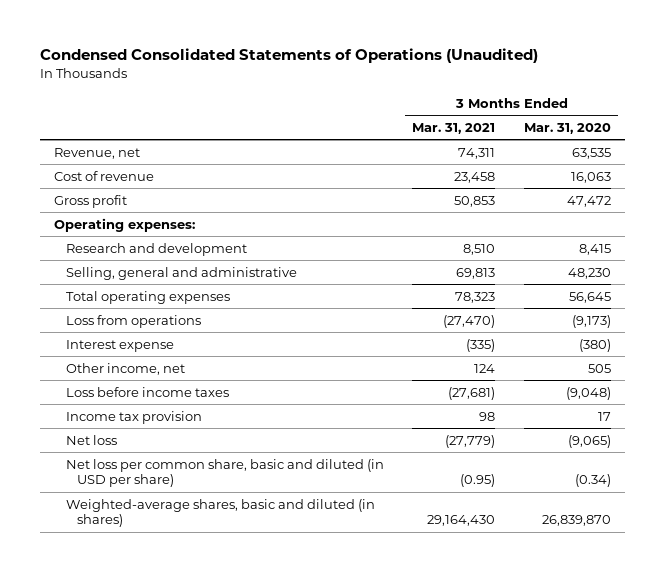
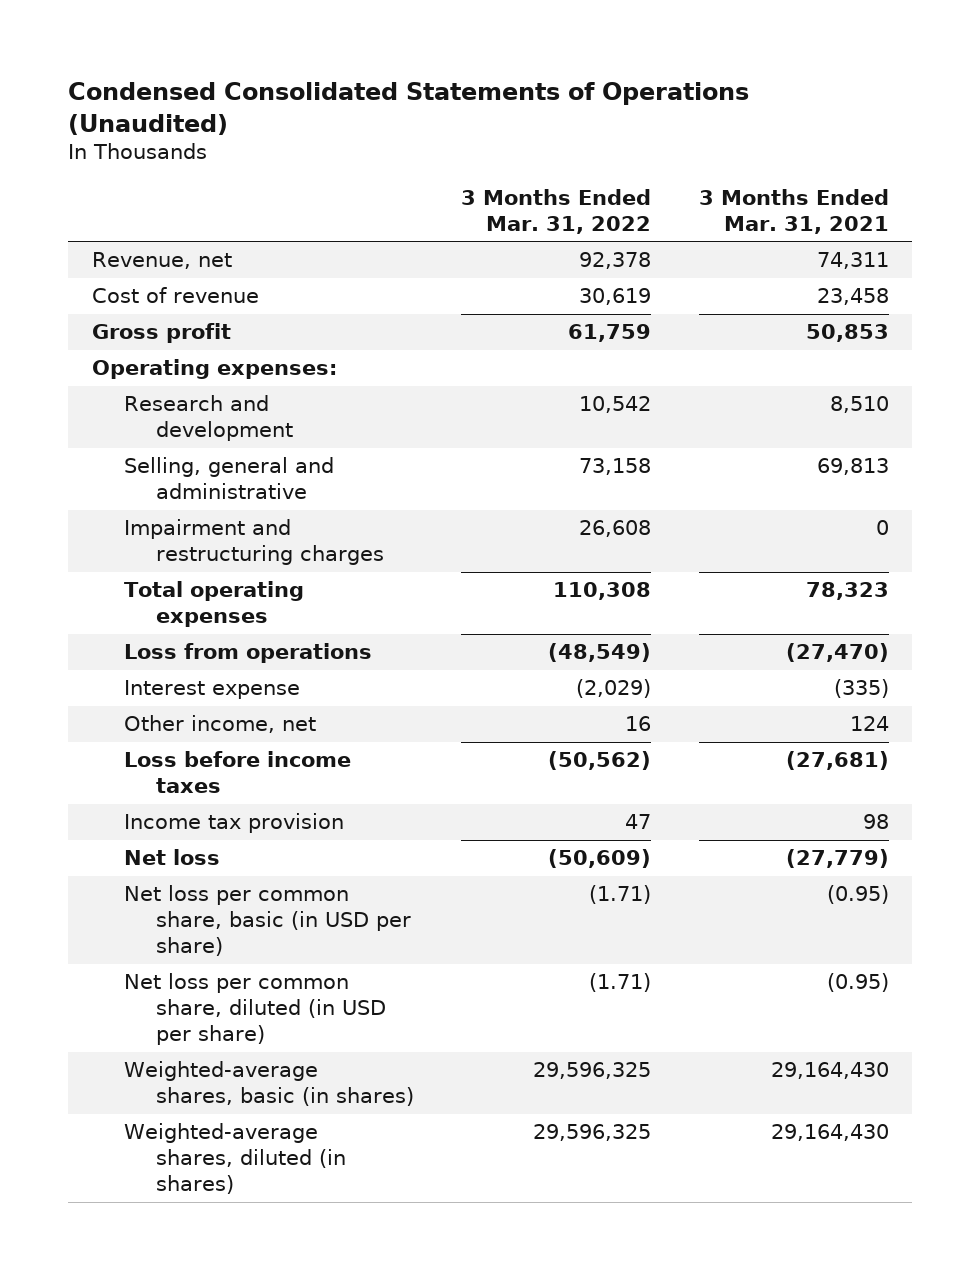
- | 3 Months Ended Mar. 31, 2021 | 3 Months Ended Mar. 31, 2020
+ | 3 Months Ended Mar. 31, 2022 | 3 Months Ended Mar. 31, 2021
+ Impairment and restructuring charges | 26,608 | 0
- Net loss per common share, basic and diluted (in USD per share) | (0.95) | (0.34)
- Weighted-average shares, basic and diluted (in shares) | 29,164,430 | 26,839,870
+ Net loss per common share, basic (in USD per share) | (1.71) | (0.95)
+ Net loss per common share, diluted (in USD per share) | (1.71) | (0.95)
+ Weighted-average shares, basic (in shares) | 29,596,325 | 29,164,430
+ Weighted-average shares, diluted (in shares) | 29,596,325 | 29,164,430

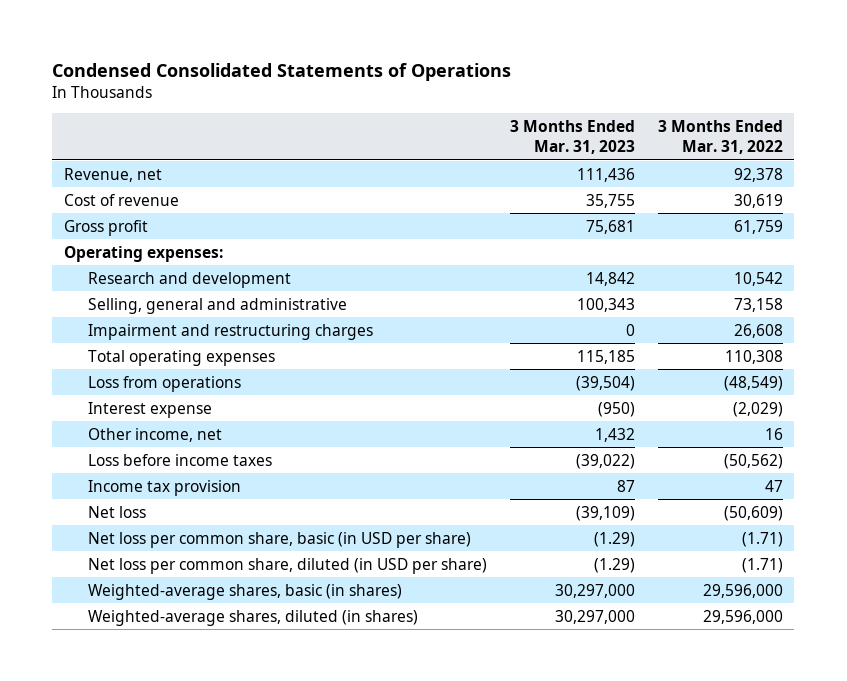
- Condensed Consolidated Statements of Operations (Unaudited)
+ Condensed Consolidated Statements of Operations
- | 3 Months Ended Mar. 31, 2022 | 3 Months Ended Mar. 31, 2021
+ | 3 Months Ended Mar. 31, 2023 | 3 Months Ended Mar. 31, 2022
- Weighted-average shares, basic (in shares) | 29,596,325 | 29,164,430
- Weighted-average shares, diluted (in shares) | 29,596,325 | 29,164,430
+ Weighted-average shares, basic (in shares) | 30,297,000 | 29,596,000
+ Weighted-average shares, diluted (in shares) | 30,297,000 | 29,596,000

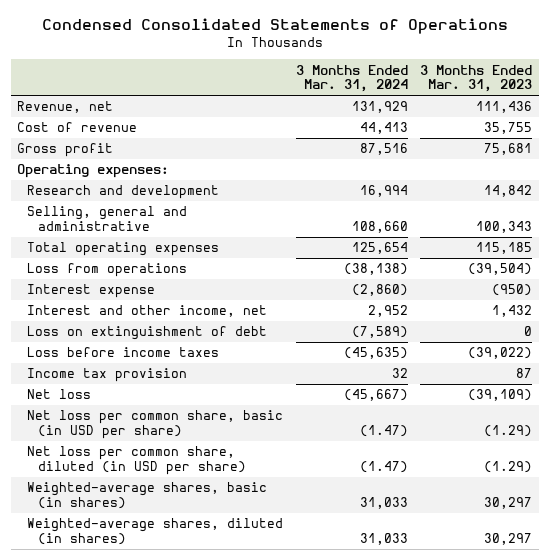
- | 3 Months Ended Mar. 31, 2023 | 3 Months Ended Mar. 31, 2022
+ | 3 Months Ended Mar. 31, 2024 | 3 Months Ended Mar. 31, 2023
- Impairment and restructuring charges | 0 | 26,608
- Other income, net | 1,432 | 16
+ Interest and other income, net | 2,952 | 1,432
+ Loss on extinguishment of debt | (7,589) | 0
- Weighted-average shares, basic (in shares) | 30,297,000 | 29,596,000
- Weighted-average shares, diluted (in shares) | 30,297,000 | 29,596,000
+ Weighted-average shares, basic (in shares) | 31,033 | 30,297
+ Weighted-average shares, diluted (in shares) | 31,033 | 30,297

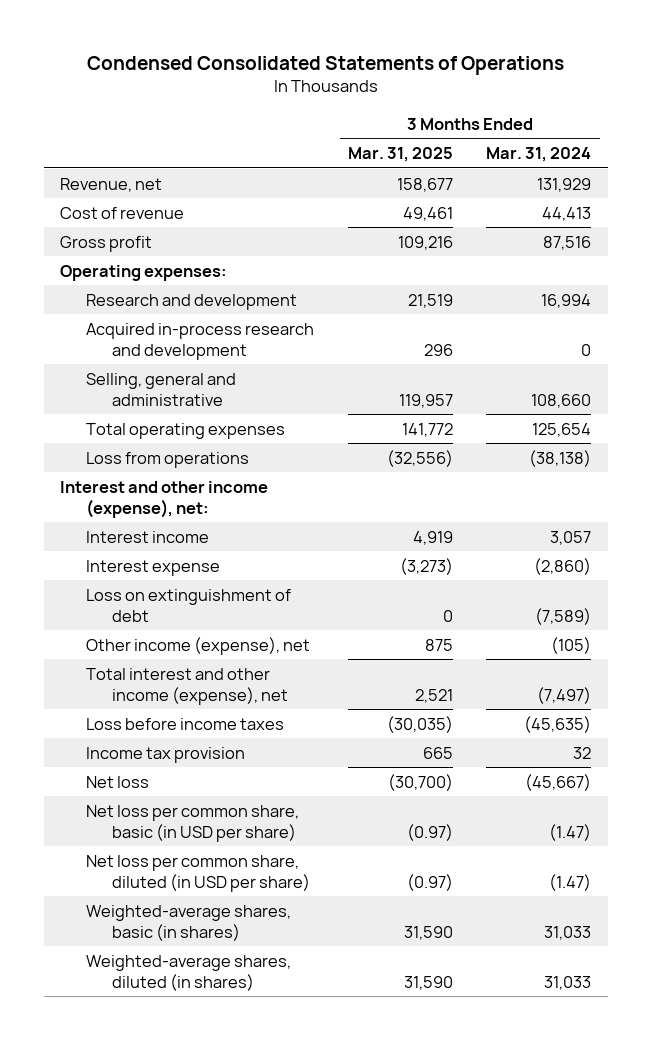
- | 3 Months Ended Mar. 31, 2024 | 3 Months Ended Mar. 31, 2023
+ | 3 Months Ended Mar. 31, 2025 | 3 Months Ended Mar. 31, 2024
+ Acquired in-process research and development | 296 | 0
+ Interest and other income (expense), net:
+ Interest income | 4,919 | 3,057
- Interest and other income, net | 2,952 | 1,432
+ Other income (expense), net | 875 | (105)
+ Total interest and other income (expense), net | 2,521 | (7,497)

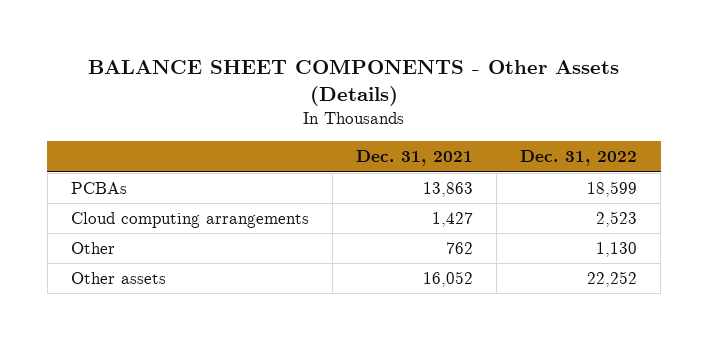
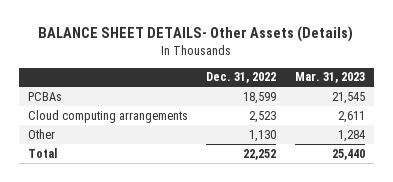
- BALANCE SHEET COMPONENTS - Other Assets (Details)
+ BALANCE SHEET DETAILS- Other Assets (Details)
- | Dec. 31, 2021 | Dec. 31, 2022
+ | Dec. 31, 2022 | Mar. 31, 2023
- Other assets | 16,052 | 22,252
+ Total | 22,252 | 25,440

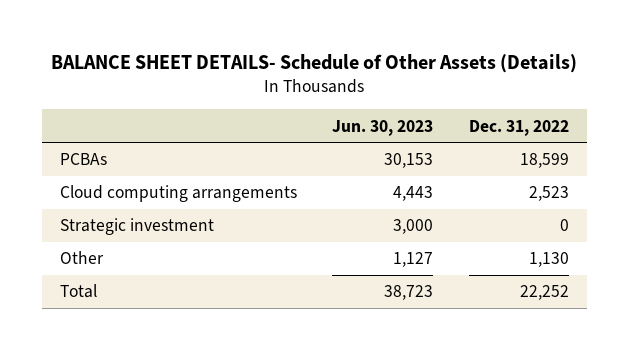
- BALANCE SHEET DETAILS- Other Assets (Details)
+ BALANCE SHEET DETAILS- Schedule of Other Assets (Details)
- | Dec. 31, 2022 | Mar. 31, 2023
+ | Jun. 30, 2023 | Dec. 31, 2022
+ Strategic investment | 3,000 | 0

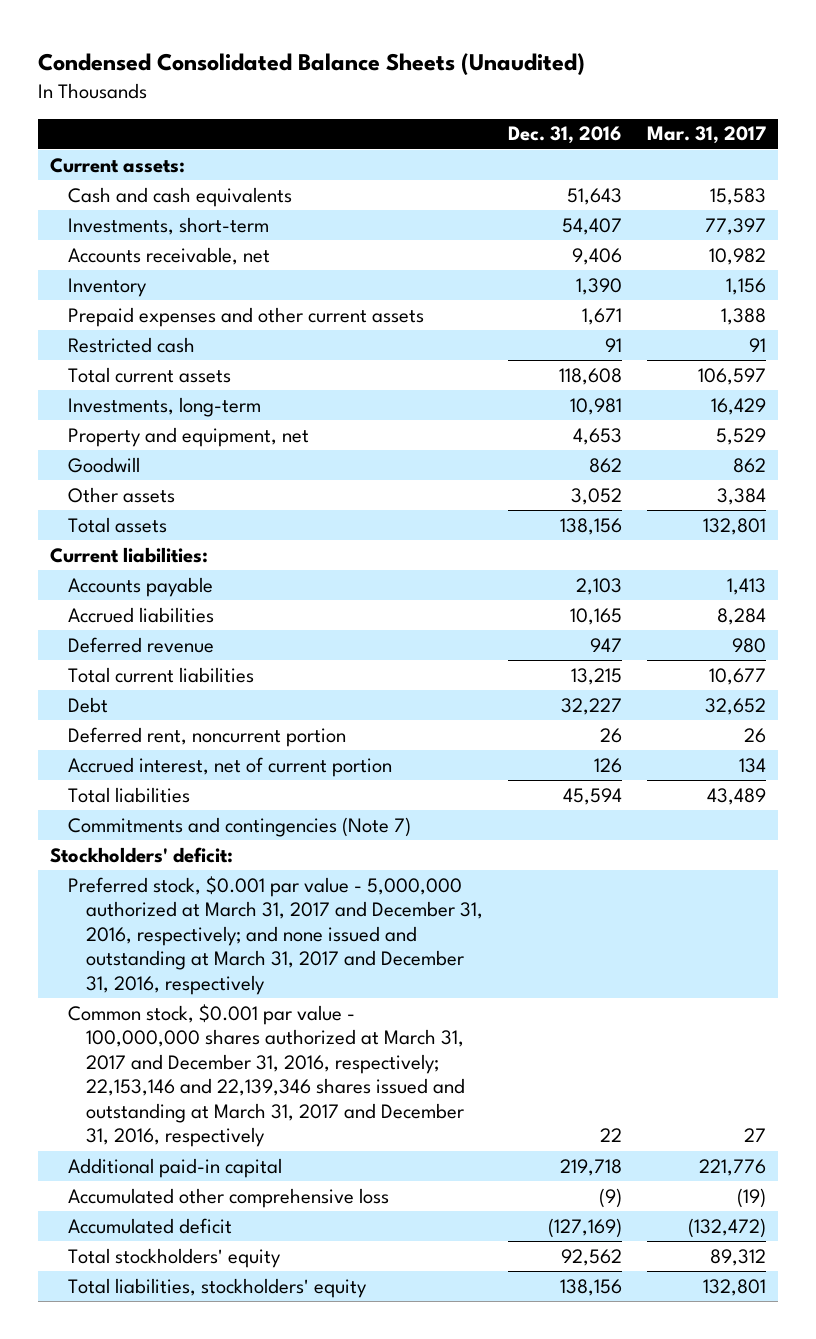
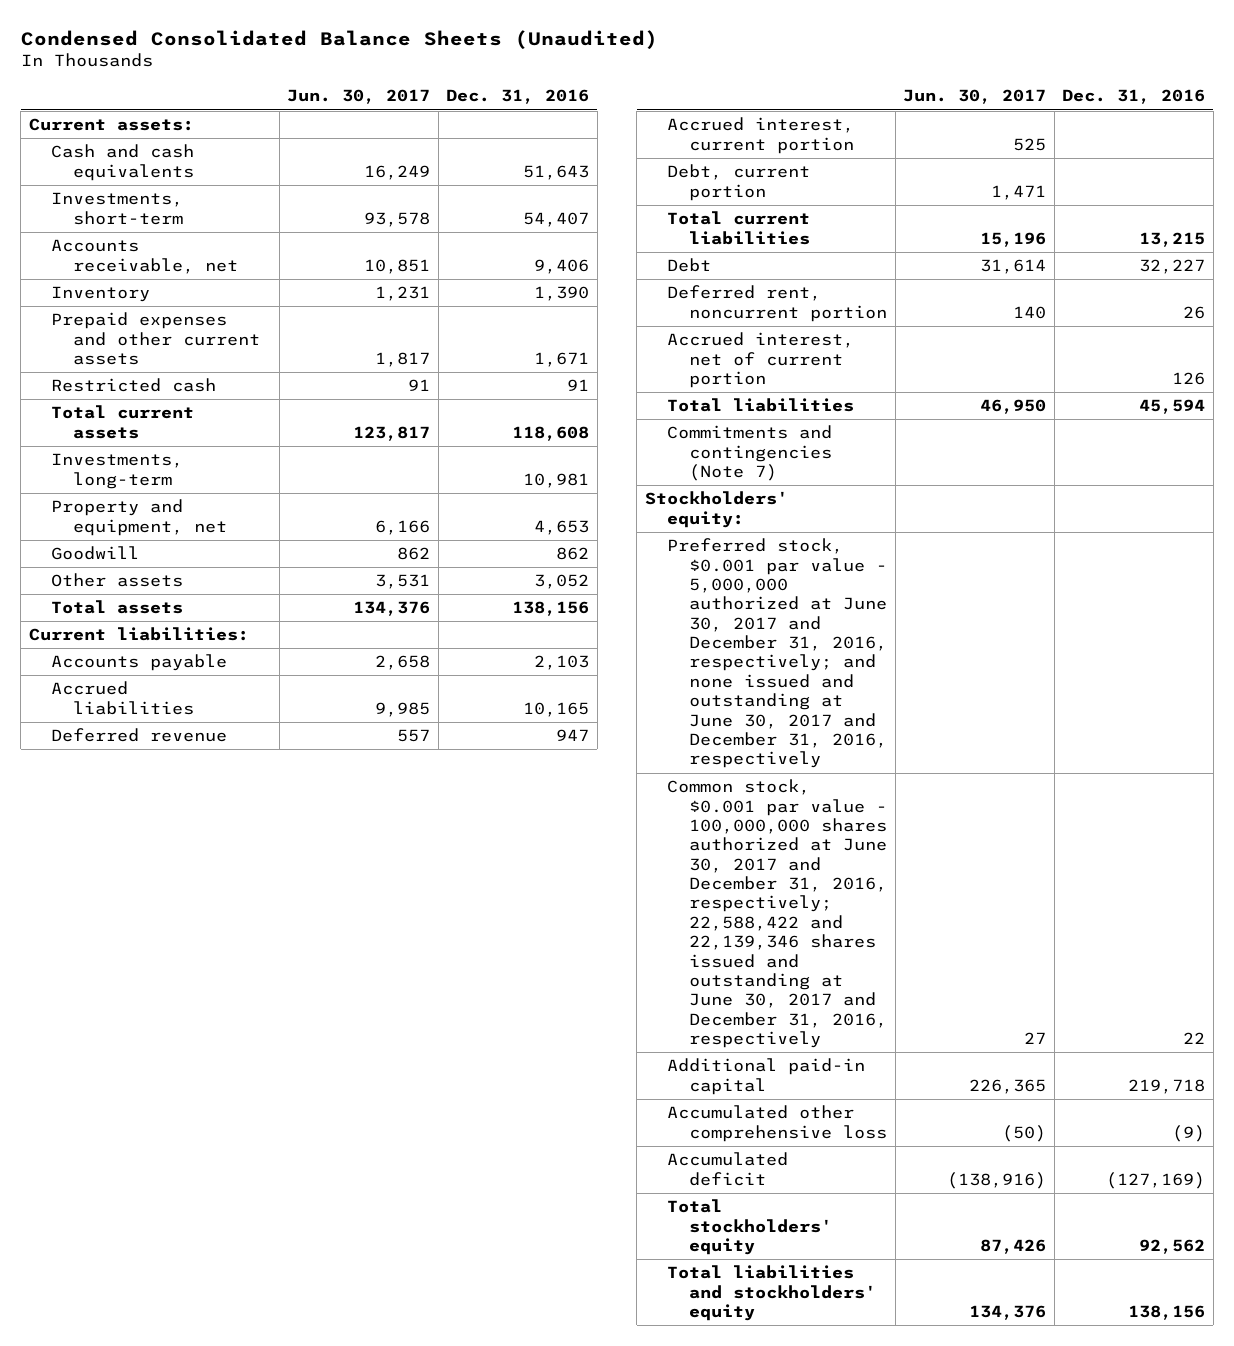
- | Dec. 31, 2016 | Mar. 31, 2017
+ | Jun. 30, 2017 | Dec. 31, 2016
+ Accrued interest, current portion | 525 |
+ Debt, current portion | 1,471 |
- Stockholders' deficit:
- Preferred stock, $0.001 par value - 5,000,000 authorized at March 31, 2017 and December 31, 2016, respectively; and none issued and outstanding at March 31, 2017 and December 31, 2016, respectively
- Common stock, $0.001 par value - 100,000,000 shares authorized at March 31, 2017 and December 31, 2016, respectively; 22,153,146 and 22,139,346 shares issued and outstanding at March 31, 2017 and December 31, 2016, respectively | 22 | 27
+ Stockholders' equity:
+ Preferred stock, $0.001 par value - 5,000,000 authorized at June 30, 2017 and December 31, 2016, respectively; and none issued and outstanding at June 30, 2017 and December 31, 2016, respectively
+ Common stock, $0.001 par value - 100,000,000 shares authorized at June 30, 2017 and December 31, 2016, respectively; 22,588,422 and 22,139,346 shares issued and outstanding at June 30, 2017 and December 31, 2016, respectively | 27 | 22
- Total liabilities, stockholders' equity | 138,156 | 132,801
+ Total liabilities and stockholders' equity | 134,376 | 138,156

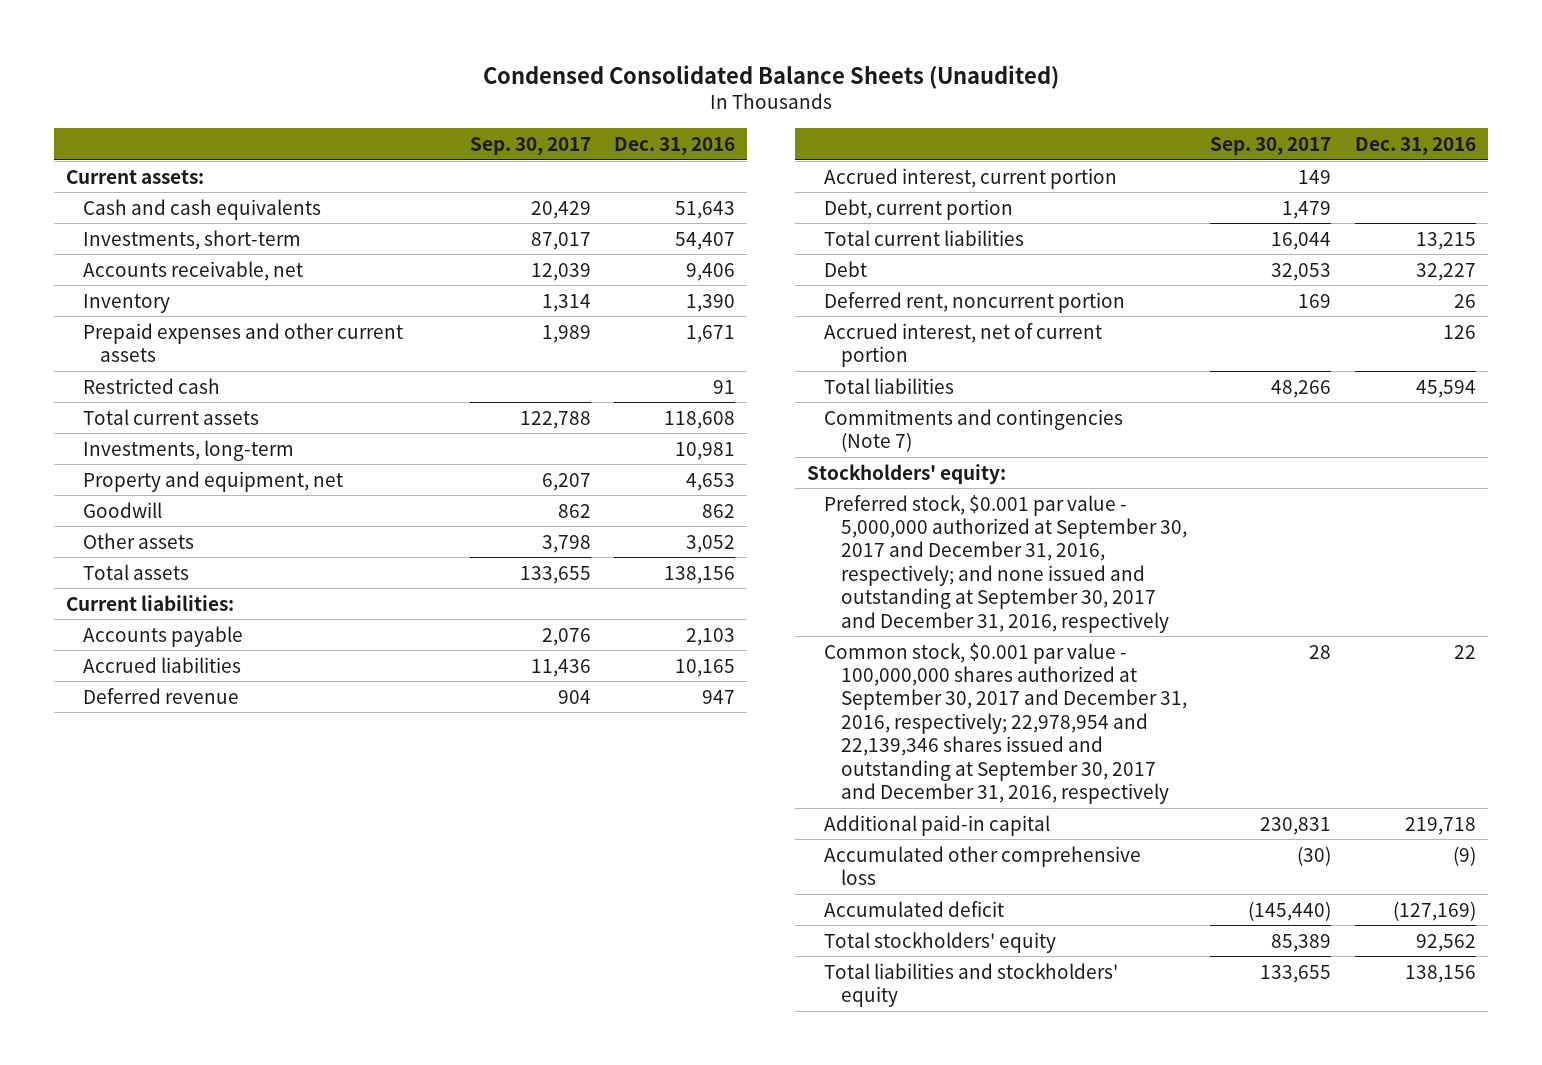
- | Jun. 30, 2017 | Dec. 31, 2016
+ | Sep. 30, 2017 | Dec. 31, 2016
- Preferred stock, $0.001 par value - 5,000,000 authorized at June 30, 2017 and December 31, 2016, respectively; and none issued and outstanding at June 30, 2017 and December 31, 2016, respectively
- Common stock, $0.001 par value - 100,000,000 shares authorized at June 30, 2017 and December 31, 2016, respectively; 22,588,422 and 22,139,346 shares issued and outstanding at June 30, 2017 and December 31, 2016, respectively | 27 | 22
+ Preferred stock, $0.001 par value - 5,000,000 authorized at September 30, 2017 and December 31, 2016, respectively; and none issued and outstanding at September 30, 2017 and December 31, 2016, respectively
+ Common stock, $0.001 par value - 100,000,000 shares authorized at September 30, 2017 and December 31, 2016, respectively; 22,978,954 and 22,139,346 shares issued and outstanding at September 30, 2017 and December 31, 2016, respectively | 28 | 22

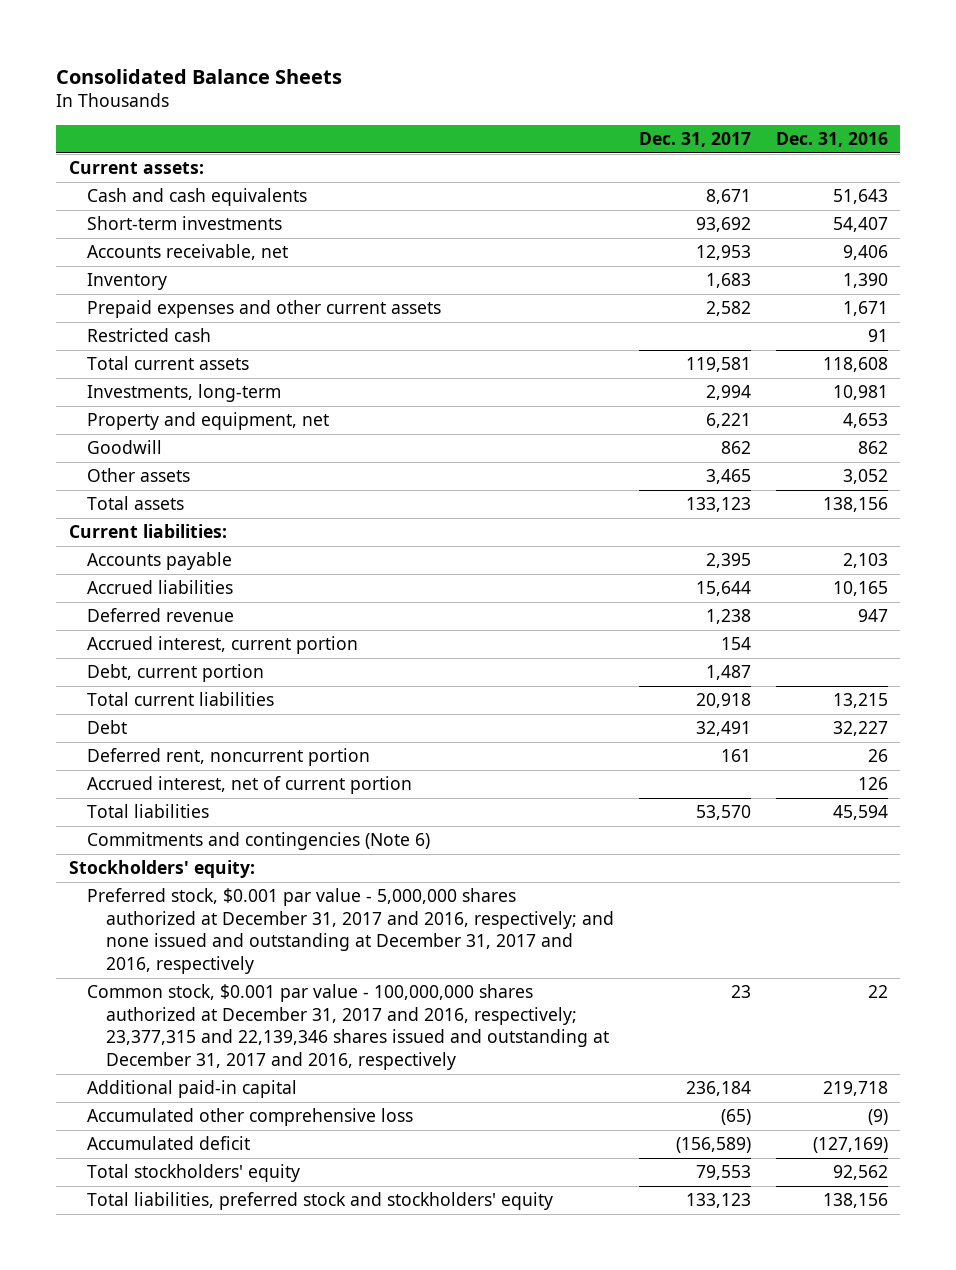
- Condensed Consolidated Balance Sheets (Unaudited)
+ Consolidated Balance Sheets
- | Sep. 30, 2017 | Dec. 31, 2016
+ | Dec. 31, 2017 | Dec. 31, 2016
- Investments, short-term | 87,017 | 54,407
+ Short-term investments | 93,692 | 54,407
- Commitments and contingencies (Note 7)
+ Commitments and contingencies (Note 6)
- Preferred stock, $0.001 par value - 5,000,000 authorized at September 30, 2017 and December 31, 2016, respectively; and none issued and outstanding at September 30, 2017 and December 31, 2016, respectively
- Common stock, $0.001 par value - 100,000,000 shares authorized at September 30, 2017 and December 31, 2016, respectively; 22,978,954 and 22,139,346 shares issued and outstanding at September 30, 2017 and December 31, 2016, respectively | 28 | 22
+ Preferred stock, $0.001 par value - 5,000,000 shares authorized at December 31, 2017 and 2016, respectively; and none issued and outstanding at December 31, 2017 and 2016, respectively
+ Common stock, $0.001 par value - 100,000,000 shares authorized at December 31, 2017 and 2016, respectively; 23,377,315 and 22,139,346 shares issued and outstanding at December 31, 2017 and 2016, respectively | 23 | 22
- Total liabilities and stockholders' equity | 133,655 | 138,156
+ Total liabilities, preferred stock and stockholders' equity | 133,123 | 138,156

